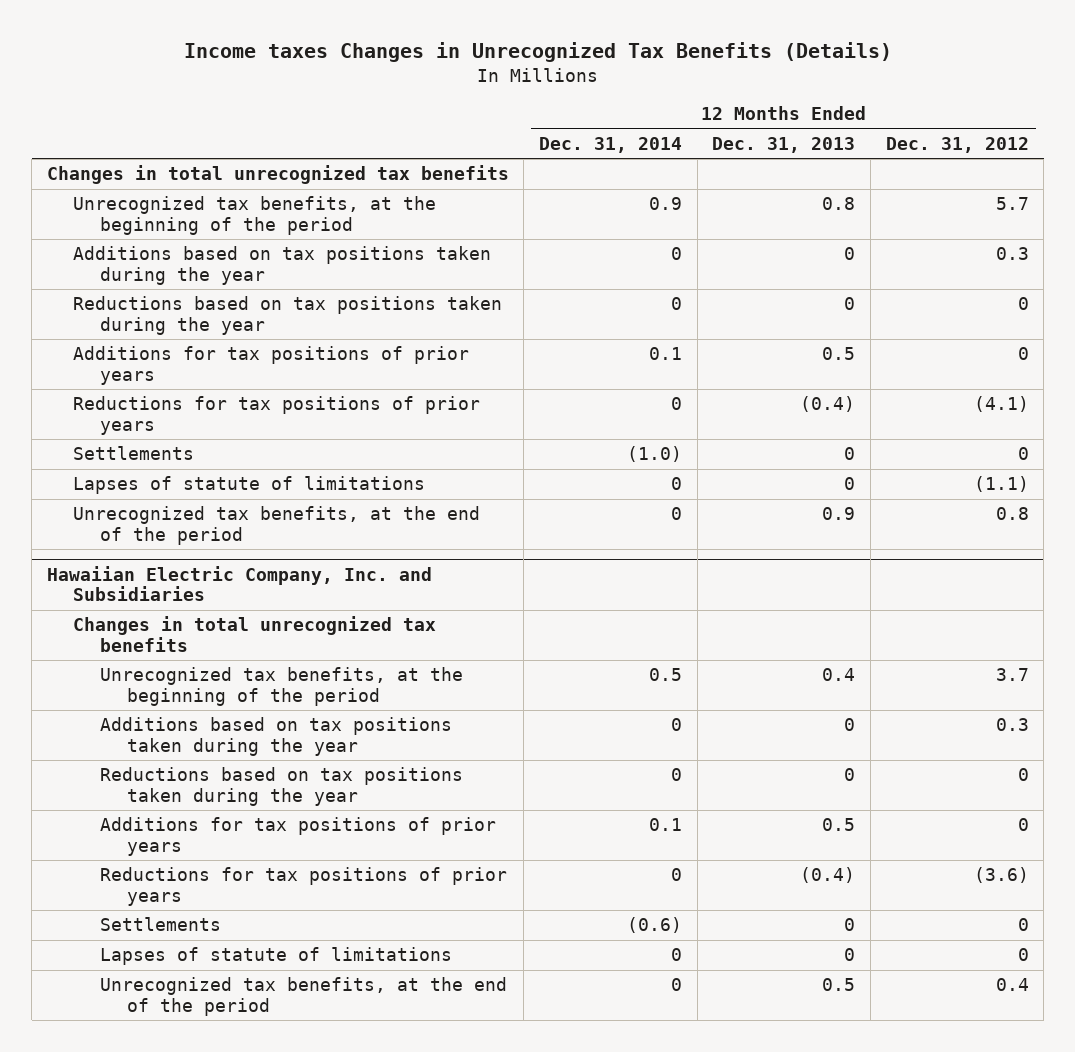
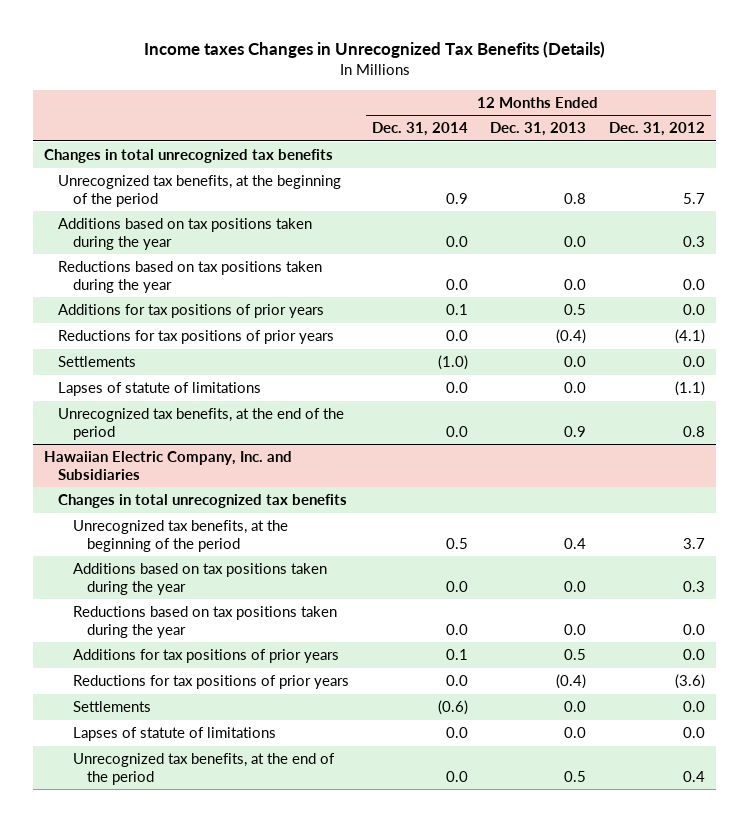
- Additions based on tax positions taken during the year | 0 | 0 | 0.3
- Reductions based on tax positions taken during the year | 0 | 0 | 0
- Additions for tax positions of prior years | 0.1 | 0.5 | 0
- Reductions for tax positions of prior years | 0 | (0.4) | (4.1)
- Settlements | (1.0) | 0 | 0
- Lapses of statute of limitations | 0 | 0 | (1.1)
- Unrecognized tax benefits, at the end of the period | 0 | 0.9 | 0.8
+ Additions based on tax positions taken during the year | 0.0 | 0.0 | 0.3
+ Reductions based on tax positions taken during the year | 0.0 | 0.0 | 0.0
+ Additions for tax positions of prior years | 0.1 | 0.5 | 0.0
+ Reductions for tax positions of prior years | 0.0 | (0.4) | (4.1)
+ Settlements | (1.0) | 0.0 | 0.0
+ Lapses of statute of limitations | 0.0 | 0.0 | (1.1)
+ Unrecognized tax benefits, at the end of the period | 0.0 | 0.9 | 0.8
@ Hawaiian Electric Company, Inc. and Subsidiaries
- Additions based on tax positions taken during the year | 0 | 0 | 0.3
- Reductions based on tax positions taken during the year | 0 | 0 | 0
- Additions for tax positions of prior years | 0.1 | 0.5 | 0
- Reductions for tax positions of prior years | 0 | (0.4) | (3.6)
- Settlements | (0.6) | 0 | 0
- Lapses of statute of limitations | 0 | 0 | 0
- Unrecognized tax benefits, at the end of the period | 0 | 0.5 | 0.4
+ Additions based on tax positions taken during the year | 0.0 | 0.0 | 0.3
+ Reductions based on tax positions taken during the year | 0.0 | 0.0 | 0.0
+ Additions for tax positions of prior years | 0.1 | 0.5 | 0.0
+ Reductions for tax positions of prior years | 0.0 | (0.4) | (3.6)
+ Settlements | (0.6) | 0.0 | 0.0
+ Lapses of statute of limitations | 0.0 | 0.0 | 0.0
+ Unrecognized tax benefits, at the end of the period | 0.0 | 0.5 | 0.4

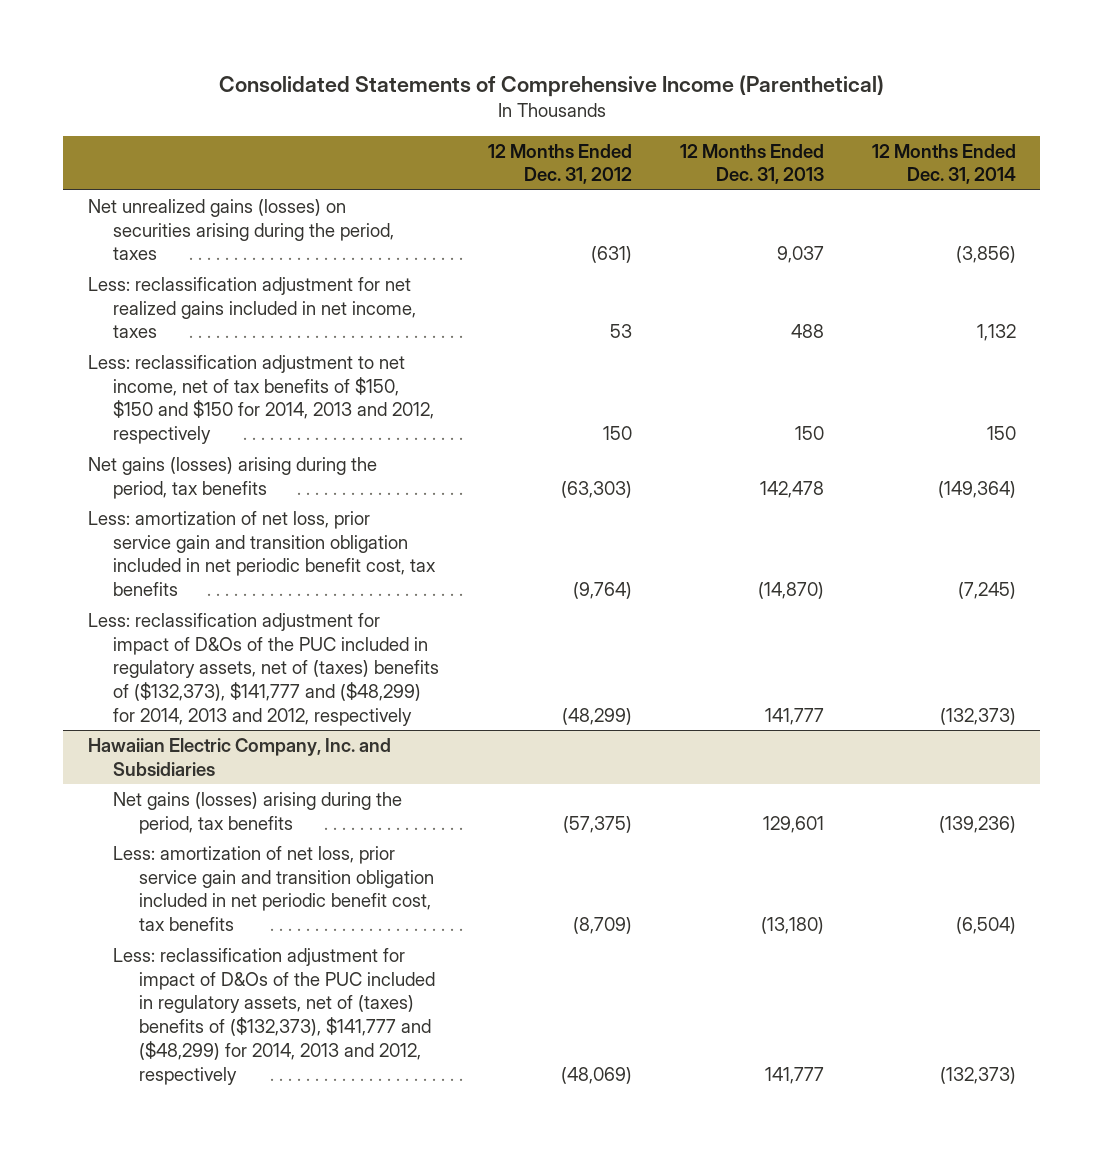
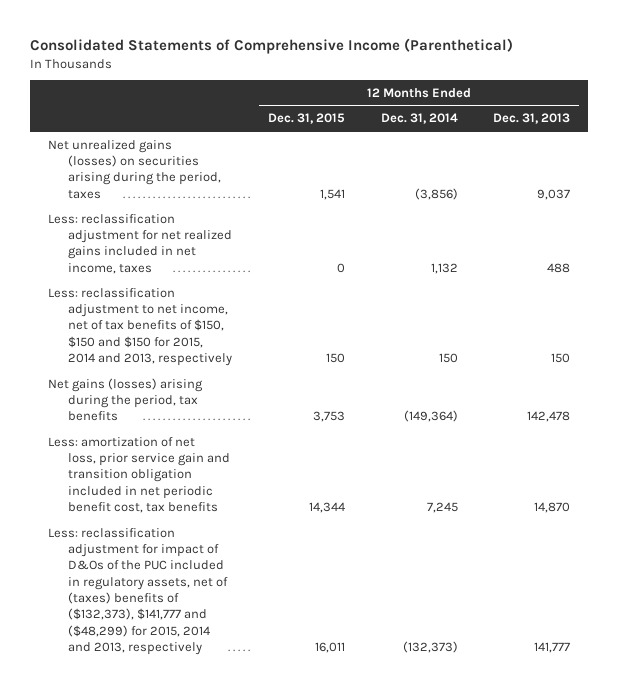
- | 12 Months Ended Dec. 31, 2012 | 12 Months Ended Dec. 31, 2013 | 12 Months Ended Dec. 31, 2014
+ | 12 Months Ended Dec. 31, 2015 | 12 Months Ended Dec. 31, 2014 | 12 Months Ended Dec. 31, 2013
- Less: reclassification adjustment to net income, net of tax benefits of $150, $150 and $150 for 2014, 2013 and 2012, respectively | 150 | 150 | 150
+ Less: reclassification adjustment to net income, net of tax benefits of $150, $150 and $150 for 2015, 2014 and 2013, respectively | 150 | 150 | 150
- Less: amortization of net loss, prior service gain and transition obligation included in net periodic benefit cost, tax benefits | (9,764) | (14,870) | (7,245)
- Less: reclassification adjustment for impact of D&Os of the PUC included in regulatory assets, net of (taxes) benefits of ($132,373), $141,777 and ($48,299) for 2014, 2013 and 2012, respectively | (48,299) | 141,777 | (132,373)
- Hawaiian Electric Company, Inc. and Subsidiaries
- Net gains (losses) arising during the period, tax benefits | (57,375) | 129,601 | (139,236)
- Less: amortization of net loss, prior service gain and transition obligation included in net periodic benefit cost, tax benefits | (8,709) | (13,180) | (6,504)
- Less: reclassification adjustment for impact of D&Os of the PUC included in regulatory assets, net of (taxes) benefits of ($132,373), $141,777 and ($48,299) for 2014, 2013 and 2012, respectively | (48,069) | 141,777 | (132,373)
+ Less: amortization of net loss, prior service gain and transition obligation included in net periodic benefit cost, tax benefits | 14,344 | 7,245 | 14,870
+ Less: reclassification adjustment for impact of D&Os of the PUC included in regulatory assets, net of (taxes) benefits of ($132,373), $141,777 and ($48,299) for 2015, 2014 and 2013, respectively | 16,011 | (132,373) | 141,777

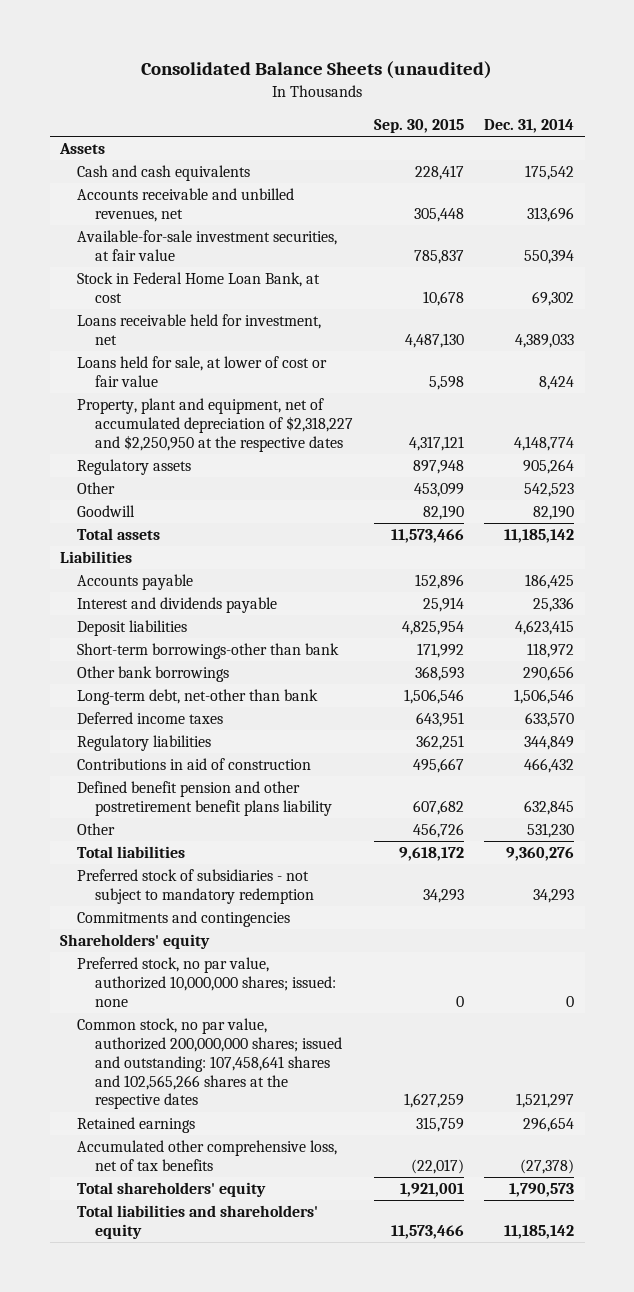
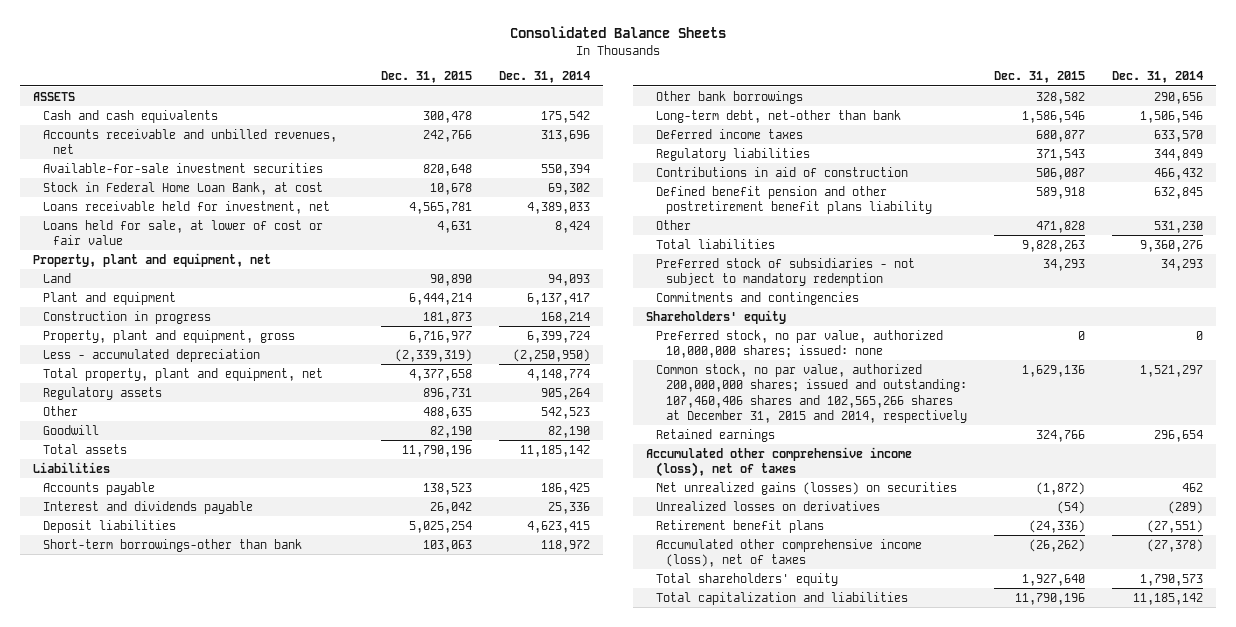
- Consolidated Balance Sheets (unaudited)
+ Consolidated Balance Sheets
- | Sep. 30, 2015 | Dec. 31, 2014
+ | Dec. 31, 2015 | Dec. 31, 2014
- Assets
+ ASSETS
- Available-for-sale investment securities, at fair value | 785,837 | 550,394
+ Available-for-sale investment securities | 820,648 | 550,394
- Property, plant and equipment, net of accumulated depreciation of $2,318,227 and $2,250,950 at the respective dates | 4,317,121 | 4,148,774
+ Property, plant and equipment, net
+ Land | 90,890 | 94,093
+ Plant and equipment | 6,444,214 | 6,137,417
+ Construction in progress | 181,873 | 168,214
+ Property, plant and equipment, gross | 6,716,977 | 6,399,724
+ Less - accumulated depreciation | (2,339,319) | (2,250,950)
+ Total property, plant and equipment, net | 4,377,658 | 4,148,774
- Common stock, no par value, authorized 200,000,000 shares; issued and outstanding: 107,458,641 shares and 102,565,266 shares at the respective dates | 1,627,259 | 1,521,297
+ Common stock, no par value, authorized 200,000,000 shares; issued and outstanding: 107,460,406 shares and 102,565,266 shares at December 31, 2015 and 2014, respectively | 1,629,136 | 1,521,297
- Accumulated other comprehensive loss, net of tax benefits | (22,017) | (27,378)
+ Accumulated other comprehensive income (loss), net of taxes
+ Net unrealized gains (losses) on securities | (1,872) | 462
+ Unrealized losses on derivatives | (54) | (289)
+ Retirement benefit plans | (24,336) | (27,551)
+ Accumulated other comprehensive income (loss), net of taxes | (26,262) | (27,378)
- Total liabilities and shareholders' equity | 11,573,466 | 11,185,142
+ Total capitalization and liabilities | 11,790,196 | 11,185,142

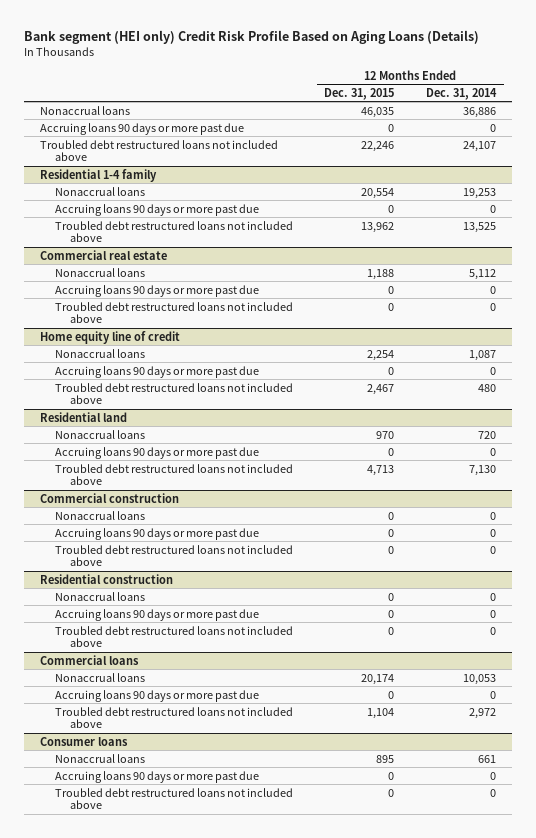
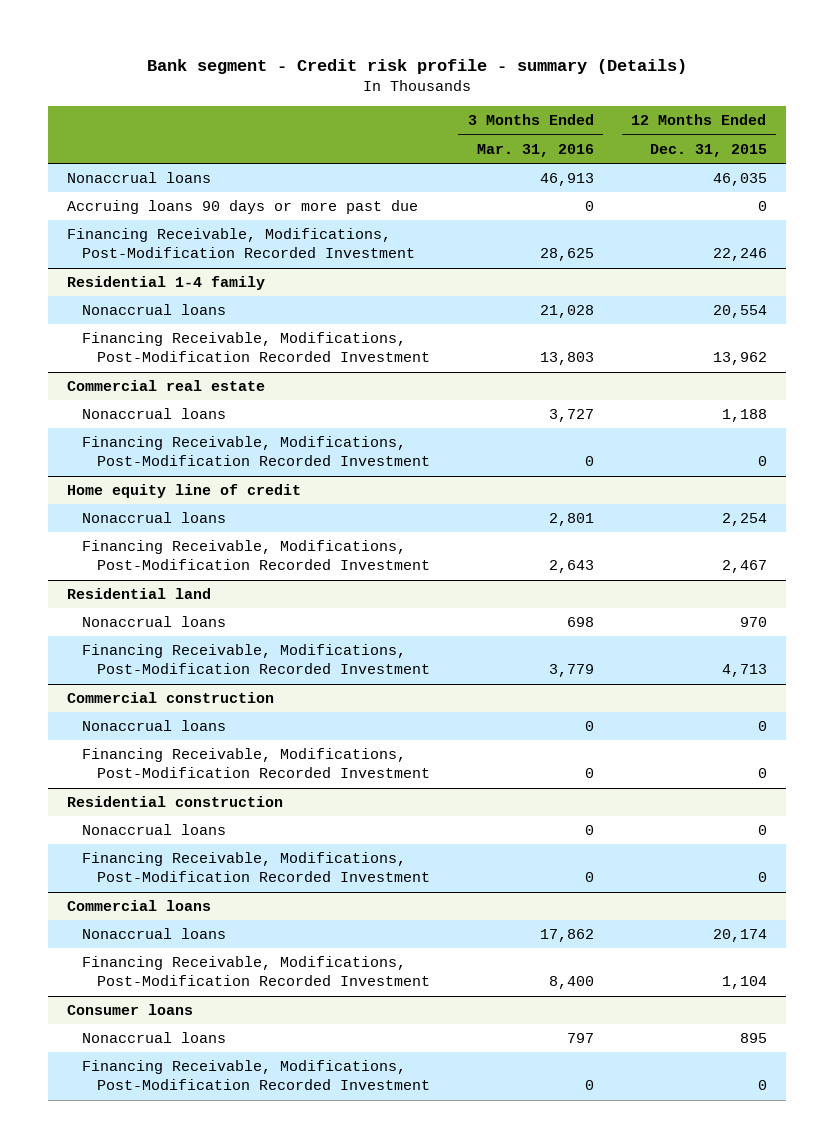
- Bank segment (HEI only) Credit Risk Profile Based on Aging Loans (Details)
+ Bank segment - Credit risk profile - summary (Details)
- | 12 Months Ended Dec. 31, 2015 | 12 Months Ended Dec. 31, 2014
+ | 3 Months Ended Mar. 31, 2016 | 12 Months Ended Dec. 31, 2015
- Troubled debt restructured loans not included above | 22,246 | 24,107
+ Financing Receivable, Modifications, Post-Modification Recorded Investment | 28,625 | 22,246
@ Residential 1-4 family
- Accruing loans 90 days or more past due | 0 | 0
- Troubled debt restructured loans not included above | 13,962 | 13,525
+ Financing Receivable, Modifications, Post-Modification Recorded Investment | 13,803 | 13,962
@ Commercial real estate
- Accruing loans 90 days or more past due | 0 | 0
- Troubled debt restructured loans not included above | 0 | 0
+ Financing Receivable, Modifications, Post-Modification Recorded Investment | 0 | 0
@ Home equity line of credit
- Accruing loans 90 days or more past due | 0 | 0
- Troubled debt restructured loans not included above | 2,467 | 480
+ Financing Receivable, Modifications, Post-Modification Recorded Investment | 2,643 | 2,467
@ Residential land
- Accruing loans 90 days or more past due | 0 | 0
- Troubled debt restructured loans not included above | 4,713 | 7,130
+ Financing Receivable, Modifications, Post-Modification Recorded Investment | 3,779 | 4,713
@ Commercial construction
- Accruing loans 90 days or more past due | 0 | 0
- Troubled debt restructured loans not included above | 0 | 0
+ Financing Receivable, Modifications, Post-Modification Recorded Investment | 0 | 0
@ Residential construction
- Accruing loans 90 days or more past due | 0 | 0
- Troubled debt restructured loans not included above | 0 | 0
+ Financing Receivable, Modifications, Post-Modification Recorded Investment | 0 | 0
@ Commercial loans
- Accruing loans 90 days or more past due | 0 | 0
- Troubled debt restructured loans not included above | 1,104 | 2,972
+ Financing Receivable, Modifications, Post-Modification Recorded Investment | 8,400 | 1,104
@ Consumer loans
- Accruing loans 90 days or more past due | 0 | 0
- Troubled debt restructured loans not included above | 0 | 0
+ Financing Receivable, Modifications, Post-Modification Recorded Investment | 0 | 0

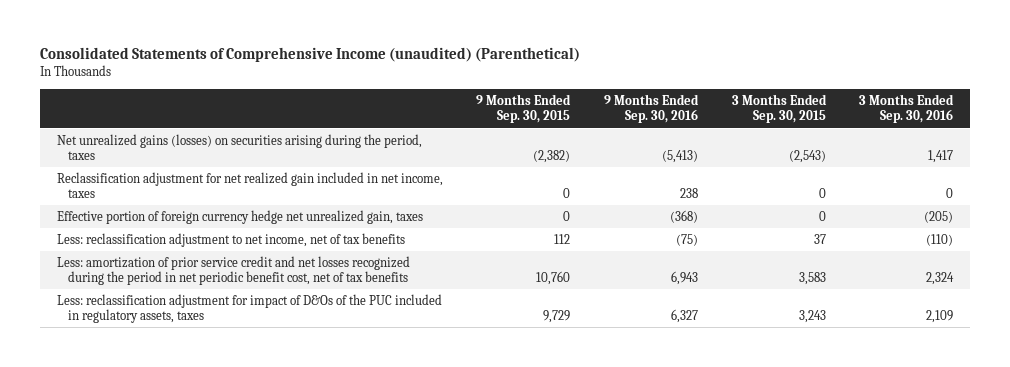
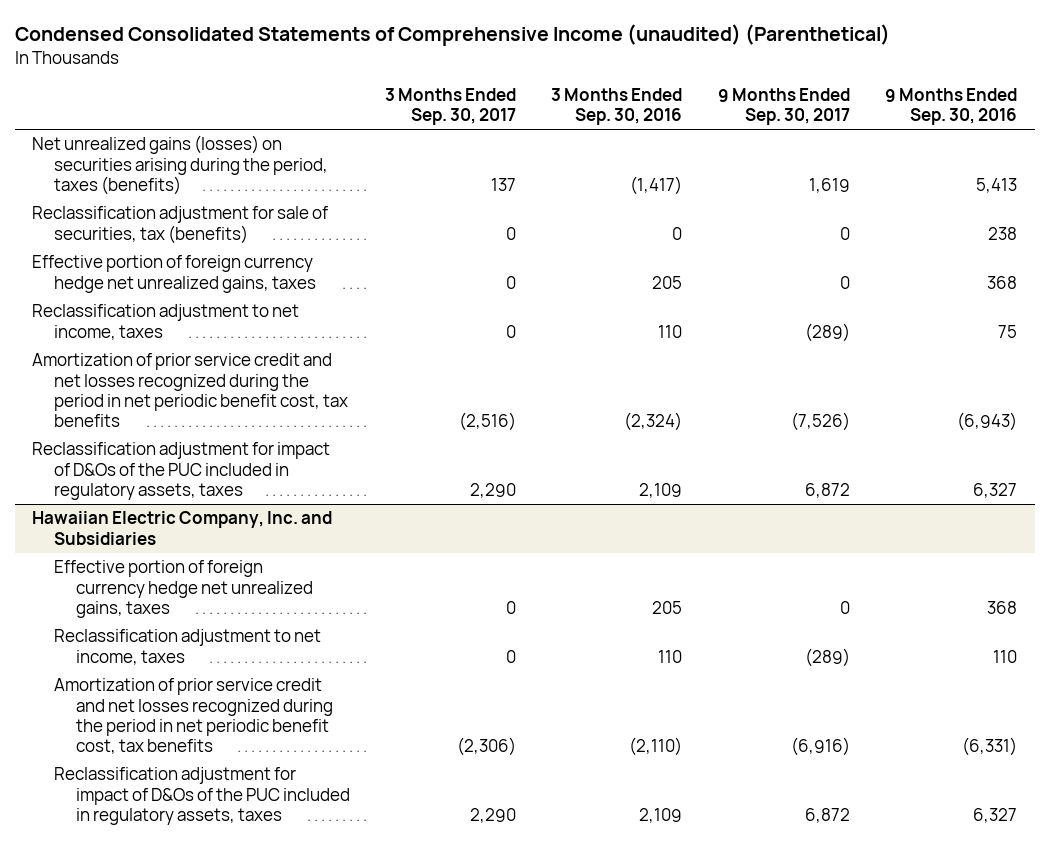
- Consolidated Statements of Comprehensive Income (unaudited) (Parenthetical)
+ Condensed Consolidated Statements of Comprehensive Income (unaudited) (Parenthetical)
- | 9 Months Ended Sep. 30, 2015 | 9 Months Ended Sep. 30, 2016 | 3 Months Ended Sep. 30, 2015 | 3 Months Ended Sep. 30, 2016
+ | 3 Months Ended Sep. 30, 2017 | 3 Months Ended Sep. 30, 2016 | 9 Months Ended Sep. 30, 2017 | 9 Months Ended Sep. 30, 2016
- Net unrealized gains (losses) on securities arising during the period, taxes | (2,382) | (5,413) | (2,543) | 1,417
- Reclassification adjustment for net realized gain included in net income, taxes | 0 | 238 | 0 | 0
- Effective portion of foreign currency hedge net unrealized gain, taxes | 0 | (368) | 0 | (205)
- Less: reclassification adjustment to net income, net of tax benefits | 112 | (75) | 37 | (110)
- Less: amortization of prior service credit and net losses recognized during the period in net periodic benefit cost, net of tax benefits | 10,760 | 6,943 | 3,583 | 2,324
- Less: reclassification adjustment for impact of D&Os of the PUC included in regulatory assets, taxes | 9,729 | 6,327 | 3,243 | 2,109
+ Net unrealized gains (losses) on securities arising during the period, taxes (benefits) | 137 | (1,417) | 1,619 | 5,413
+ Reclassification adjustment for sale of securities, tax (benefits) | 0 | 0 | 0 | 238
+ Effective portion of foreign currency hedge net unrealized gains, taxes | 0 | 205 | 0 | 368
+ Reclassification adjustment to net income, taxes | 0 | 110 | (289) | 75
+ Amortization of prior service credit and net losses recognized during the period in net periodic benefit cost, tax benefits | (2,516) | (2,324) | (7,526) | (6,943)
+ Reclassification adjustment for impact of D&Os of the PUC included in regulatory assets, taxes | 2,290 | 2,109 | 6,872 | 6,327
+ Hawaiian Electric Company, Inc. and Subsidiaries
+ Effective portion of foreign currency hedge net unrealized gains, taxes | 0 | 205 | 0 | 368
+ Reclassification adjustment to net income, taxes | 0 | 110 | (289) | 110
+ Amortization of prior service credit and net losses recognized during the period in net periodic benefit cost, tax benefits | (2,306) | (2,110) | (6,916) | (6,331)
+ Reclassification adjustment for impact of D&Os of the PUC included in regulatory assets, taxes | 2,290 | 2,109 | 6,872 | 6,327

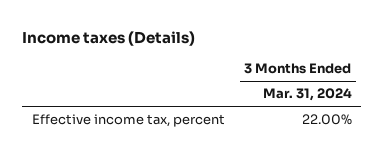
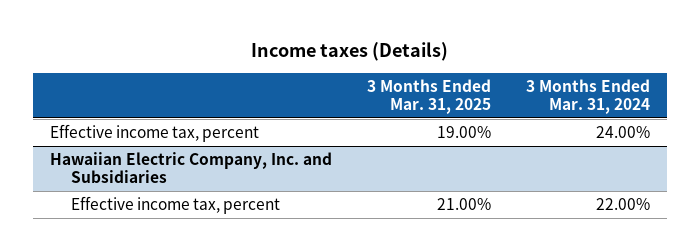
- | 3 Months Ended Mar. 31, 2024
+ | 3 Months Ended Mar. 31, 2025 | 3 Months Ended Mar. 31, 2024
+ Effective income tax, percent | 19.00% | 24.00%
+ Hawaiian Electric Company, Inc. and Subsidiaries

